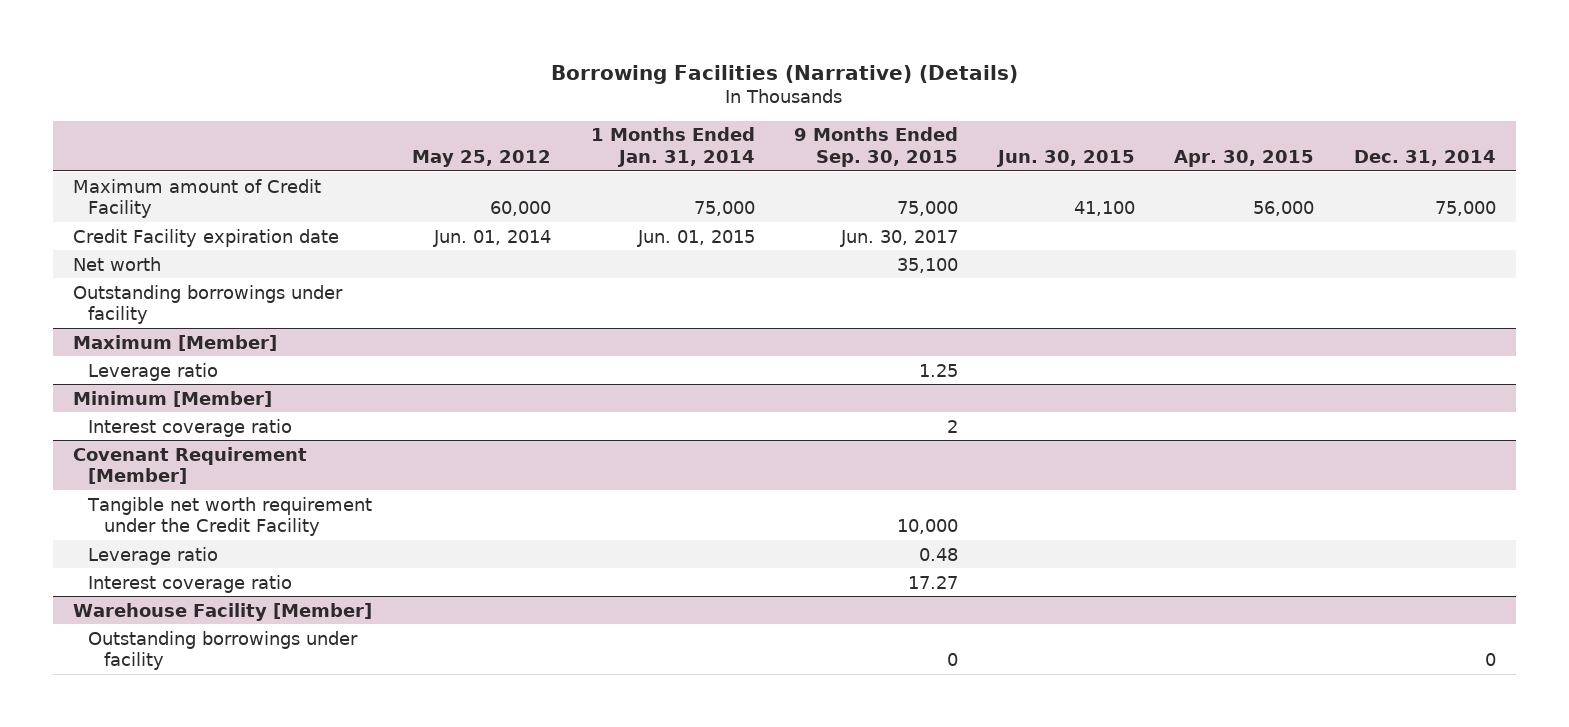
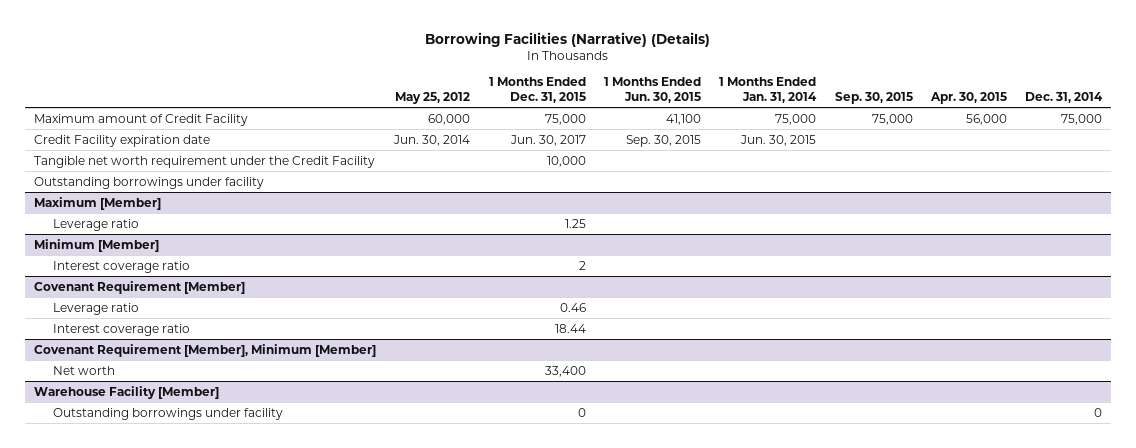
- | May 25, 2012 | 1 Months Ended Jan. 31, 2014 | 9 Months Ended Sep. 30, 2015 | Jun. 30, 2015 | Apr. 30, 2015 | Dec. 31, 2014
+ | May 25, 2012 | 1 Months Ended Dec. 31, 2015 | 1 Months Ended Jun. 30, 2015 | 1 Months Ended Jan. 31, 2014 | Sep. 30, 2015 | Apr. 30, 2015 | Dec. 31, 2014
- Credit Facility expiration date | Jun. 01, 2014 | Jun. 01, 2015 | Jun. 30, 2017 | | |
- Net worth | | | 35,100 | | |
+ Credit Facility expiration date | Jun. 30, 2014 | Jun. 30, 2017 | Sep. 30, 2015 | Jun. 30, 2015 | | |
+ Tangible net worth requirement under the Credit Facility | | 10,000 | | | | |
@ Covenant Requirement [Member]
- Tangible net worth requirement under the Credit Facility | | | 10,000 | | |
+ Covenant Requirement [Member], Minimum [Member]
+ Net worth | | 33,400 | | | | |

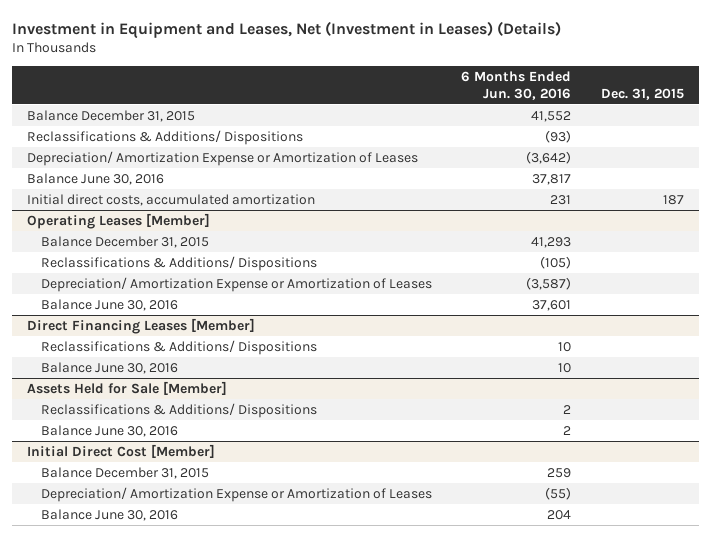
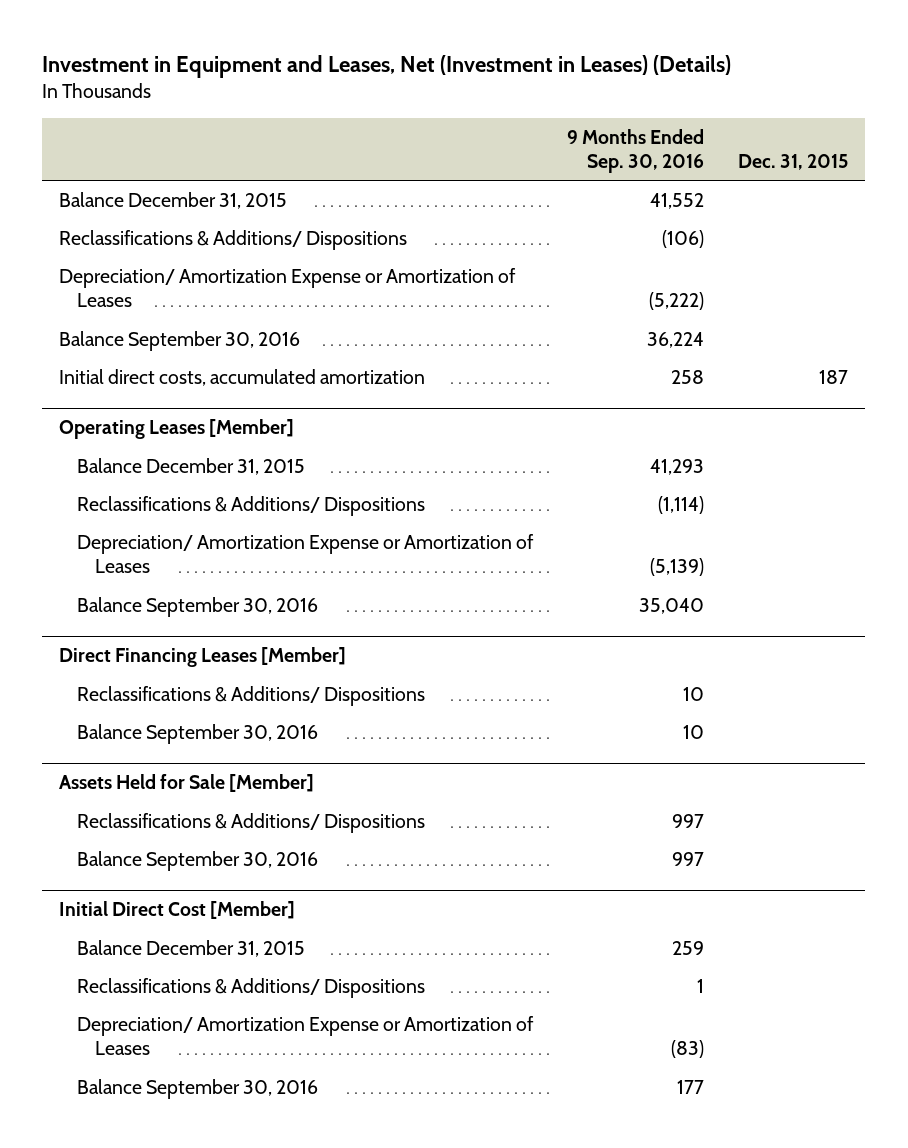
- | 6 Months Ended Jun. 30, 2016 | Dec. 31, 2015
+ | 9 Months Ended Sep. 30, 2016 | Dec. 31, 2015
- Balance June 30, 2016 | 37,817 |
+ Balance September 30, 2016 | 36,224 |
@ Operating Leases [Member]
- Balance June 30, 2016 | 37,601 |
+ Balance September 30, 2016 | 35,040 |
@ Direct Financing Leases [Member]
- Balance June 30, 2016 | 10 |
+ Balance September 30, 2016 | 10 |
@ Assets Held for Sale [Member]
- Balance June 30, 2016 | 2 |
+ Balance September 30, 2016 | 997 |
@ Initial Direct Cost [Member]
+ Reclassifications & Additions/ Dispositions | 1 |
- Balance June 30, 2016 | 204 |
+ Balance September 30, 2016 | 177 |

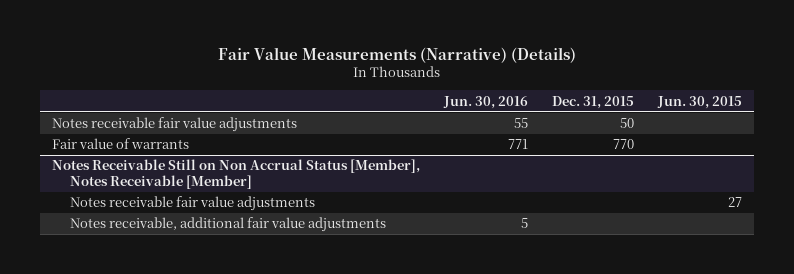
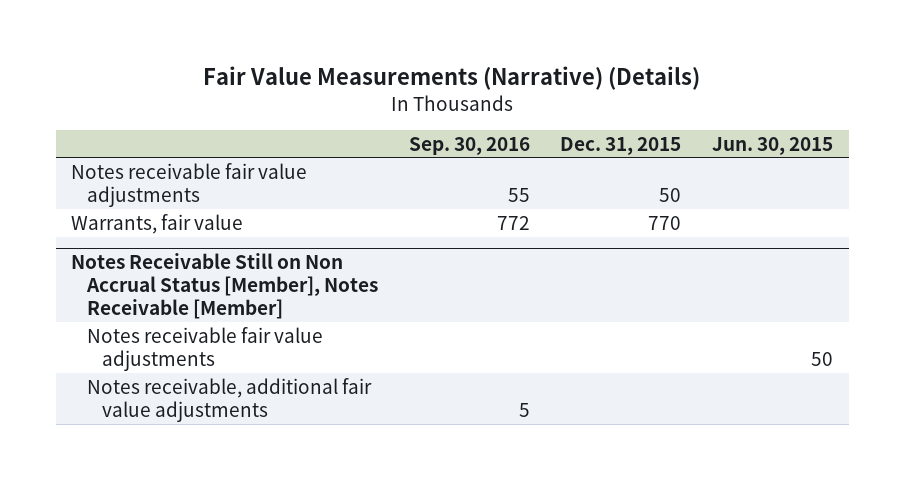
- | Jun. 30, 2016 | Dec. 31, 2015 | Jun. 30, 2015
+ | Sep. 30, 2016 | Dec. 31, 2015 | Jun. 30, 2015
- Fair value of warrants | 771 | 770 |
+ Warrants, fair value | 772 | 770 |
@ Notes Receivable Still on Non Accrual Status [Member], Notes Receivable [Member]
- Notes receivable fair value adjustments | | | 27
+ Notes receivable fair value adjustments | | | 50

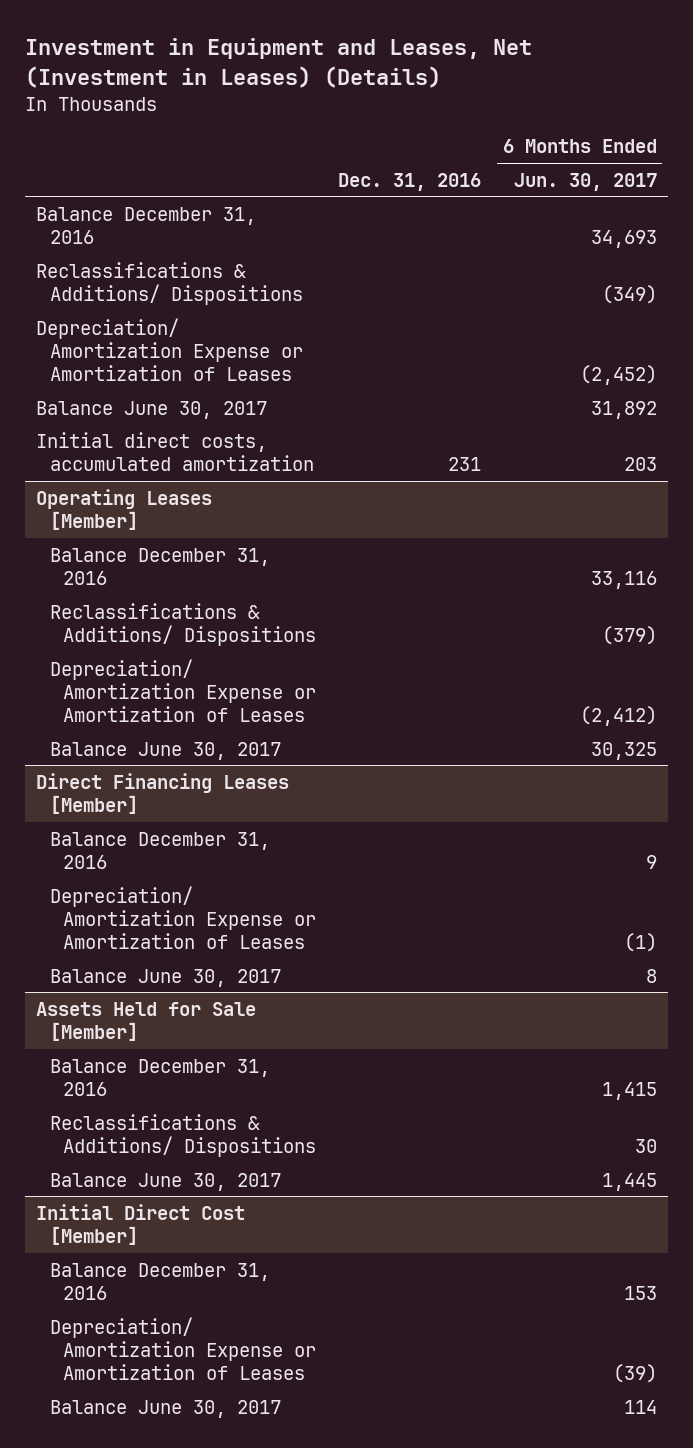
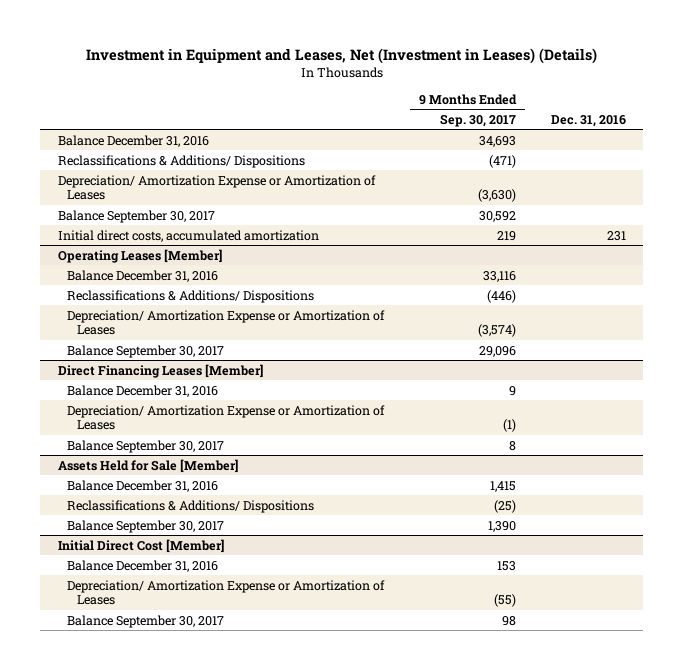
- | Dec. 31, 2016 | 6 Months Ended Jun. 30, 2017
+ | 9 Months Ended Sep. 30, 2017 | Dec. 31, 2016
- Balance June 30, 2017 | | 31,892
+ Balance September 30, 2017 | 30,592 |
@ Operating Leases [Member]
- Balance June 30, 2017 | | 30,325
+ Balance September 30, 2017 | 29,096 |
@ Direct Financing Leases [Member]
- Balance June 30, 2017 | | 8
+ Balance September 30, 2017 | 8 |
@ Assets Held for Sale [Member]
- Balance June 30, 2017 | | 1,445
+ Balance September 30, 2017 | 1,390 |
@ Initial Direct Cost [Member]
- Balance June 30, 2017 | | 114
+ Balance September 30, 2017 | 98 |

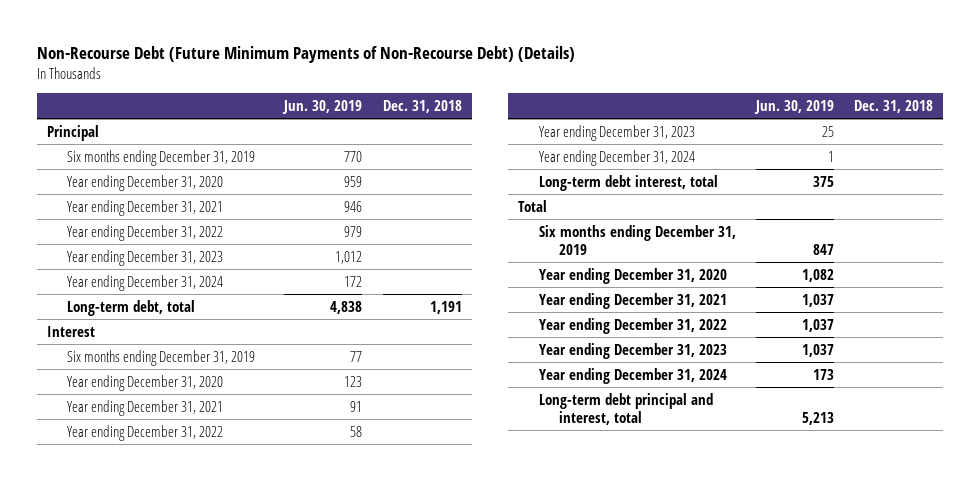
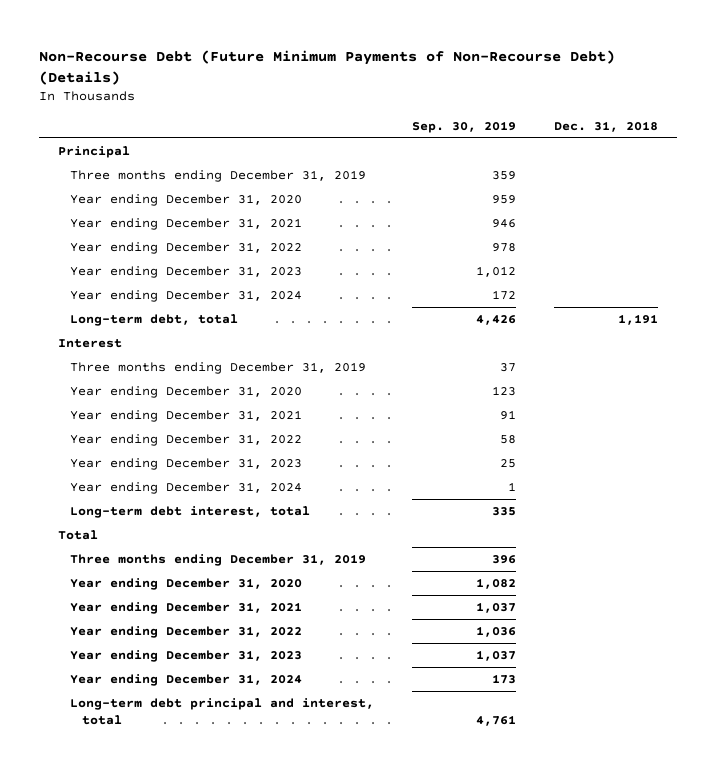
- | Jun. 30, 2019 | Dec. 31, 2018
+ | Sep. 30, 2019 | Dec. 31, 2018
- Six months ending December 31, 2019 | 770 |
+ Three months ending December 31, 2019 | 359 |
- Six months ending December 31, 2019 | 77 |
+ Three months ending December 31, 2019 | 37 |
- Six months ending December 31, 2019 | 847 |
+ Three months ending December 31, 2019 | 396 |

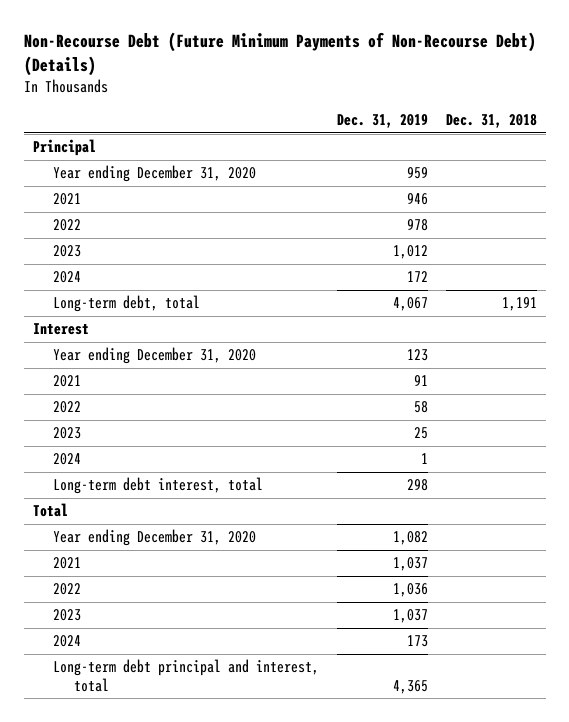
- | Sep. 30, 2019 | Dec. 31, 2018
+ | Dec. 31, 2019 | Dec. 31, 2018
- Three months ending December 31, 2019 | 359 |
- Year ending December 31, 2021 | 946 |
- Year ending December 31, 2022 | 978 |
- Year ending December 31, 2023 | 1,012 |
- Year ending December 31, 2024 | 172 |
+ 2021 | 946 |
+ 2022 | 978 |
+ 2023 | 1,012 |
+ 2024 | 172 |
- Three months ending December 31, 2019 | 37 |
- Year ending December 31, 2021 | 91 |
- Year ending December 31, 2022 | 58 |
- Year ending December 31, 2023 | 25 |
- Year ending December 31, 2024 | 1 |
+ 2021 | 91 |
+ 2022 | 58 |
+ 2023 | 25 |
+ 2024 | 1 |
- Three months ending December 31, 2019 | 396 |
- Year ending December 31, 2021 | 1,037 |
- Year ending December 31, 2022 | 1,036 |
- Year ending December 31, 2023 | 1,037 |
- Year ending December 31, 2024 | 173 |
+ 2021 | 1,037 |
+ 2022 | 1,036 |
+ 2023 | 1,037 |
+ 2024 | 173 |

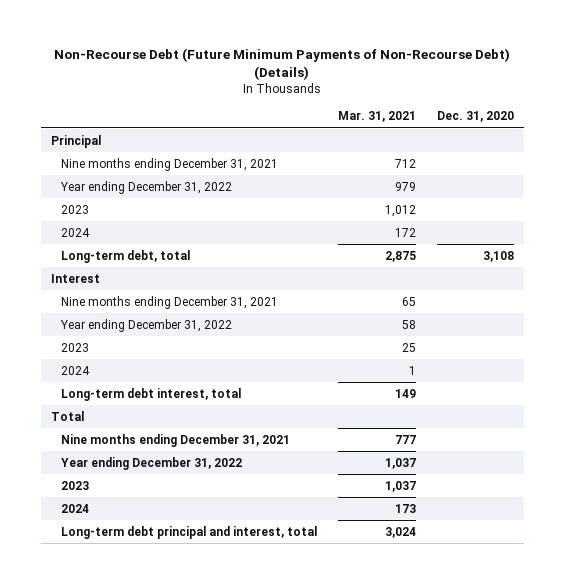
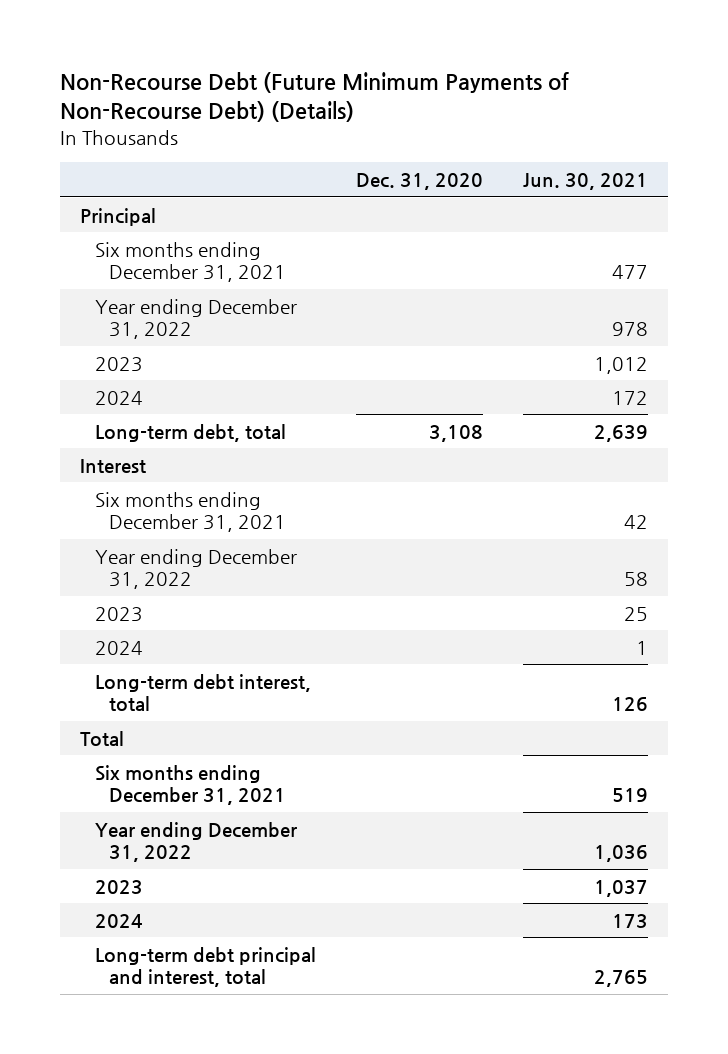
- | Mar. 31, 2021 | Dec. 31, 2020
+ | Dec. 31, 2020 | Jun. 30, 2021
- Nine months ending December 31, 2021 | 712 |
+ Six months ending December 31, 2021 | | 477
- Nine months ending December 31, 2021 | 65 |
+ Six months ending December 31, 2021 | | 42
- Nine months ending December 31, 2021 | 777 |
+ Six months ending December 31, 2021 | | 519

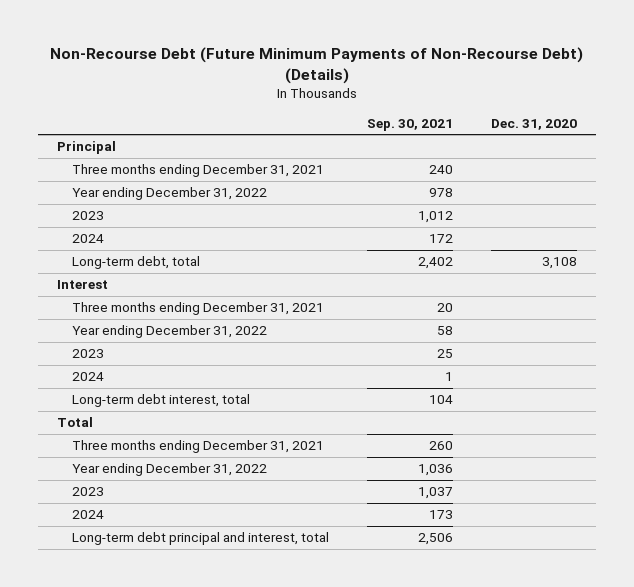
- | Dec. 31, 2020 | Jun. 30, 2021
+ | Sep. 30, 2021 | Dec. 31, 2020
- Six months ending December 31, 2021 | | 477
+ Three months ending December 31, 2021 | 240 |
- Six months ending December 31, 2021 | | 42
+ Three months ending December 31, 2021 | 20 |
- Six months ending December 31, 2021 | | 519
+ Three months ending December 31, 2021 | 260 |

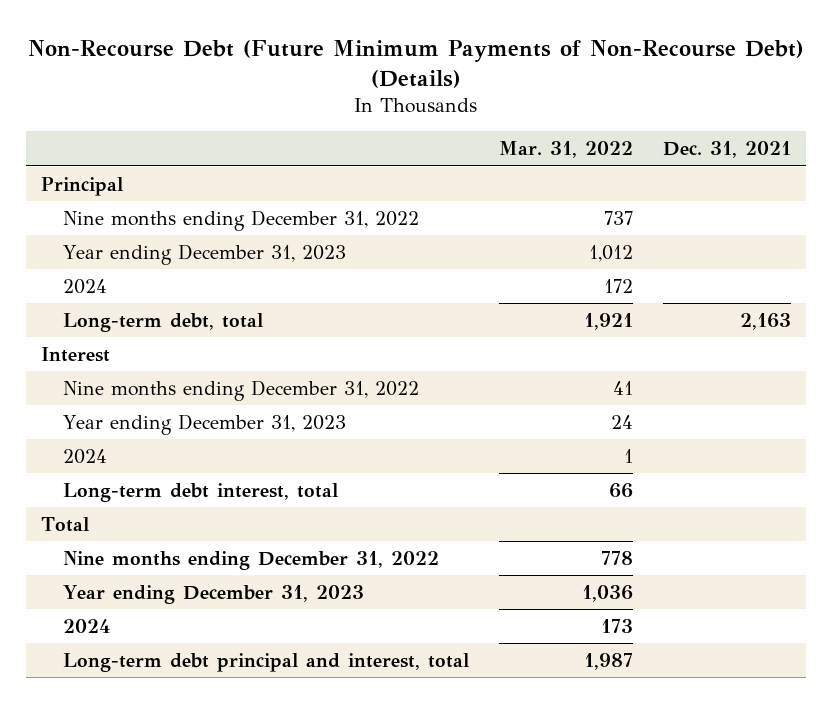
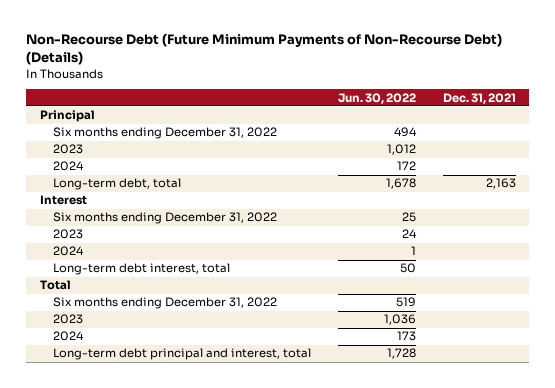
- | Mar. 31, 2022 | Dec. 31, 2021
+ | Jun. 30, 2022 | Dec. 31, 2021
- Nine months ending December 31, 2022 | 737 |
- Year ending December 31, 2023 | 1,012 |
+ Six months ending December 31, 2022 | 494 |
+ 2023 | 1,012 |
- Nine months ending December 31, 2022 | 41 |
- Year ending December 31, 2023 | 24 |
+ Six months ending December 31, 2022 | 25 |
+ 2023 | 24 |
- Nine months ending December 31, 2022 | 778 |
- Year ending December 31, 2023 | 1,036 |
+ Six months ending December 31, 2022 | 519 |
+ 2023 | 1,036 |

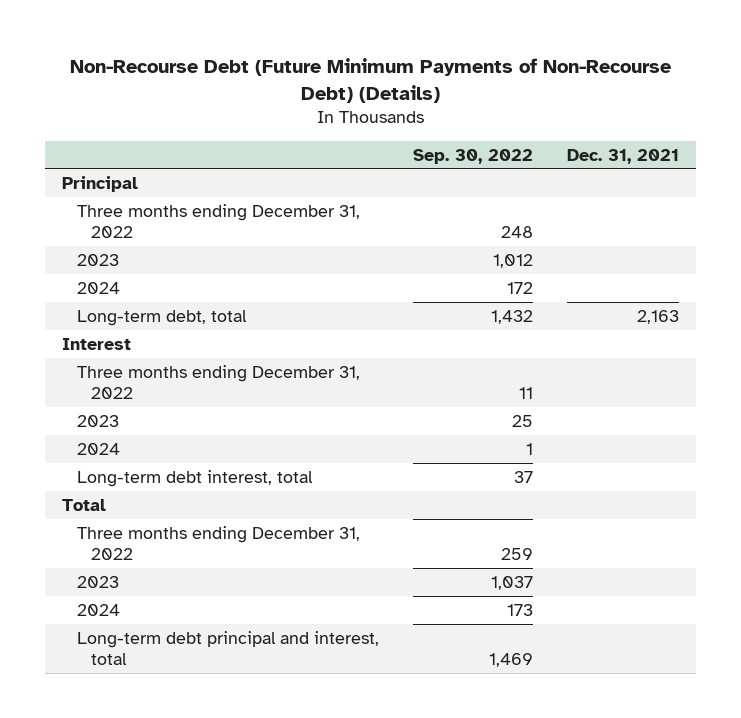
- | Jun. 30, 2022 | Dec. 31, 2021
+ | Sep. 30, 2022 | Dec. 31, 2021
- Six months ending December 31, 2022 | 494 |
+ Three months ending December 31, 2022 | 248 |
- Six months ending December 31, 2022 | 25 |
+ Three months ending December 31, 2022 | 11 |
- Six months ending December 31, 2022 | 519 |
+ Three months ending December 31, 2022 | 259 |

